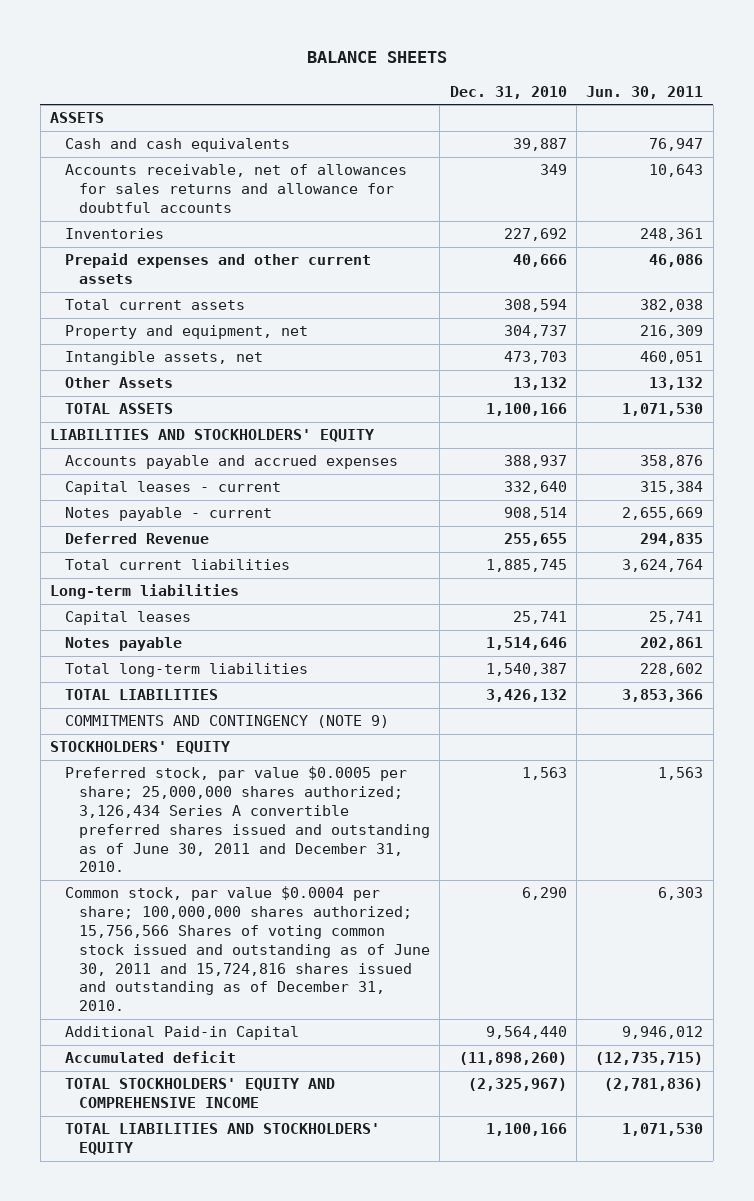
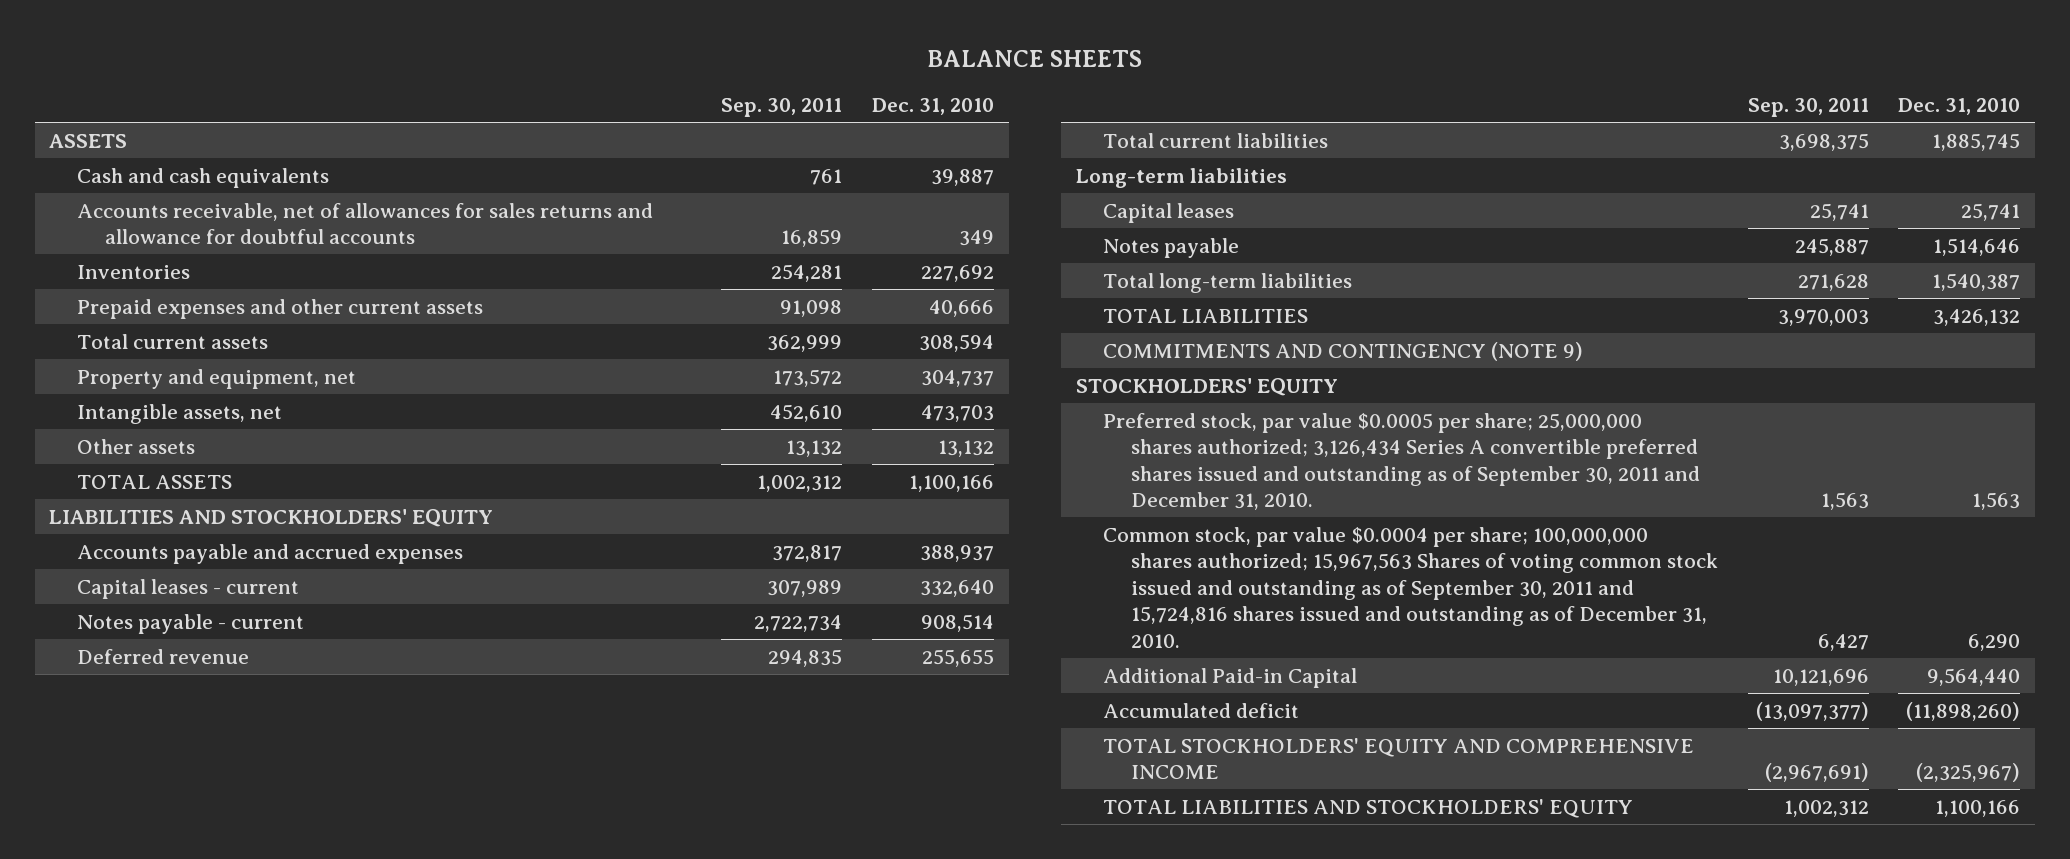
- | Dec. 31, 2010 | Jun. 30, 2011
+ | Sep. 30, 2011 | Dec. 31, 2010
- Other Assets | 13,132 | 13,132
+ Other assets | 13,132 | 13,132
- Deferred Revenue | 255,655 | 294,835
+ Deferred revenue | 294,835 | 255,655
- Preferred stock, par value $0.0005 per share; 25,000,000 shares authorized; 3,126,434 Series A convertible preferred shares issued and outstanding as of June 30, 2011 and December 31, 2010. | 1,563 | 1,563
- Common stock, par value $0.0004 per share; 100,000,000 shares authorized; 15,756,566 Shares of voting common stock issued and outstanding as of June 30, 2011 and 15,724,816 shares issued and outstanding as of December 31, 2010. | 6,290 | 6,303
+ Preferred stock, par value $0.0005 per share; 25,000,000 shares authorized; 3,126,434 Series A convertible preferred shares issued and outstanding as of September 30, 2011 and December 31, 2010. | 1,563 | 1,563
+ Common stock, par value $0.0004 per share; 100,000,000 shares authorized; 15,967,563 Shares of voting common stock issued and outstanding as of September 30, 2011 and 15,724,816 shares issued and outstanding as of December 31, 2010. | 6,427 | 6,290

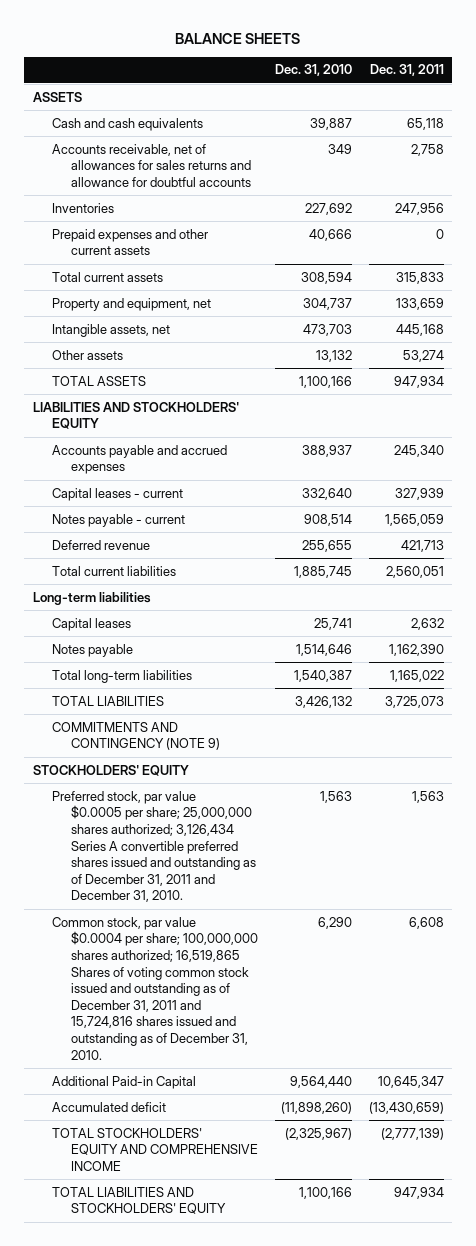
- | Sep. 30, 2011 | Dec. 31, 2010
+ | Dec. 31, 2010 | Dec. 31, 2011
- Preferred stock, par value $0.0005 per share; 25,000,000 shares authorized; 3,126,434 Series A convertible preferred shares issued and outstanding as of September 30, 2011 and December 31, 2010. | 1,563 | 1,563
- Common stock, par value $0.0004 per share; 100,000,000 shares authorized; 15,967,563 Shares of voting common stock issued and outstanding as of September 30, 2011 and 15,724,816 shares issued and outstanding as of December 31, 2010. | 6,427 | 6,290
+ Preferred stock, par value $0.0005 per share; 25,000,000 shares authorized; 3,126,434 Series A convertible preferred shares issued and outstanding as of December 31, 2011 and December 31, 2010. | 1,563 | 1,563
+ Common stock, par value $0.0004 per share; 100,000,000 shares authorized; 16,519,865 Shares of voting common stock issued and outstanding as of December 31, 2011 and 15,724,816 shares issued and outstanding as of December 31, 2010. | 6,290 | 6,608

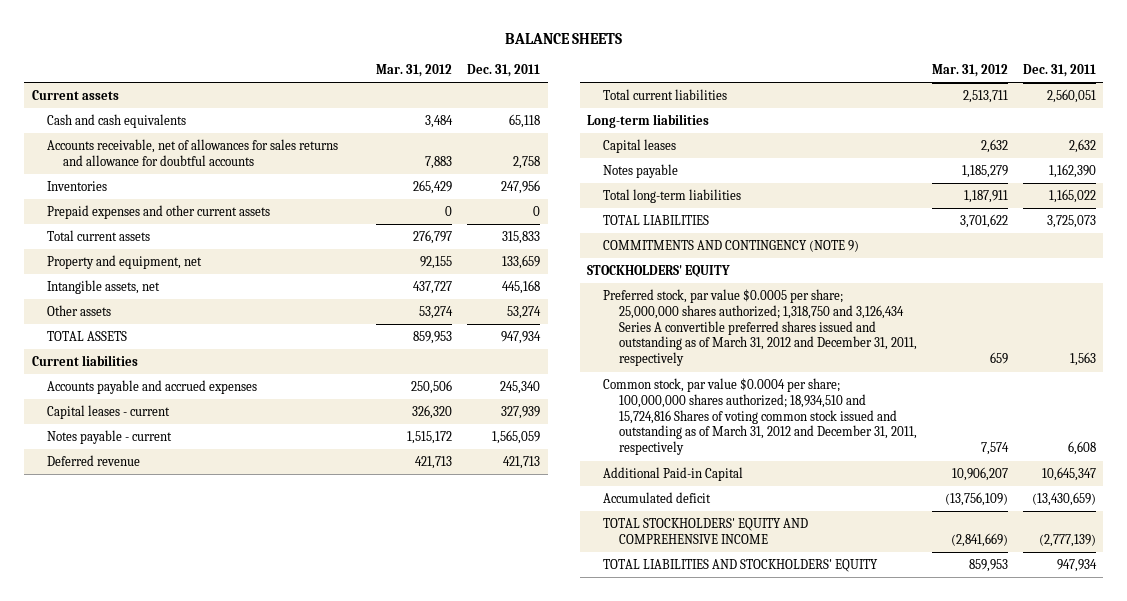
- | Dec. 31, 2010 | Dec. 31, 2011
+ | Mar. 31, 2012 | Dec. 31, 2011
- ASSETS
+ Current assets
- LIABILITIES AND STOCKHOLDERS' EQUITY
+ Current liabilities
- Preferred stock, par value $0.0005 per share; 25,000,000 shares authorized; 3,126,434 Series A convertible preferred shares issued and outstanding as of December 31, 2011 and December 31, 2010. | 1,563 | 1,563
- Common stock, par value $0.0004 per share; 100,000,000 shares authorized; 16,519,865 Shares of voting common stock issued and outstanding as of December 31, 2011 and 15,724,816 shares issued and outstanding as of December 31, 2010. | 6,290 | 6,608
+ Preferred stock, par value $0.0005 per share; 25,000,000 shares authorized; 1,318,750 and 3,126,434 Series A convertible preferred shares issued and outstanding as of March 31, 2012 and December 31, 2011, respectively | 659 | 1,563
+ Common stock, par value $0.0004 per share; 100,000,000 shares authorized; 18,934,510 and 15,724,816 Shares of voting common stock issued and outstanding as of March 31, 2012 and December 31, 2011, respectively | 7,574 | 6,608

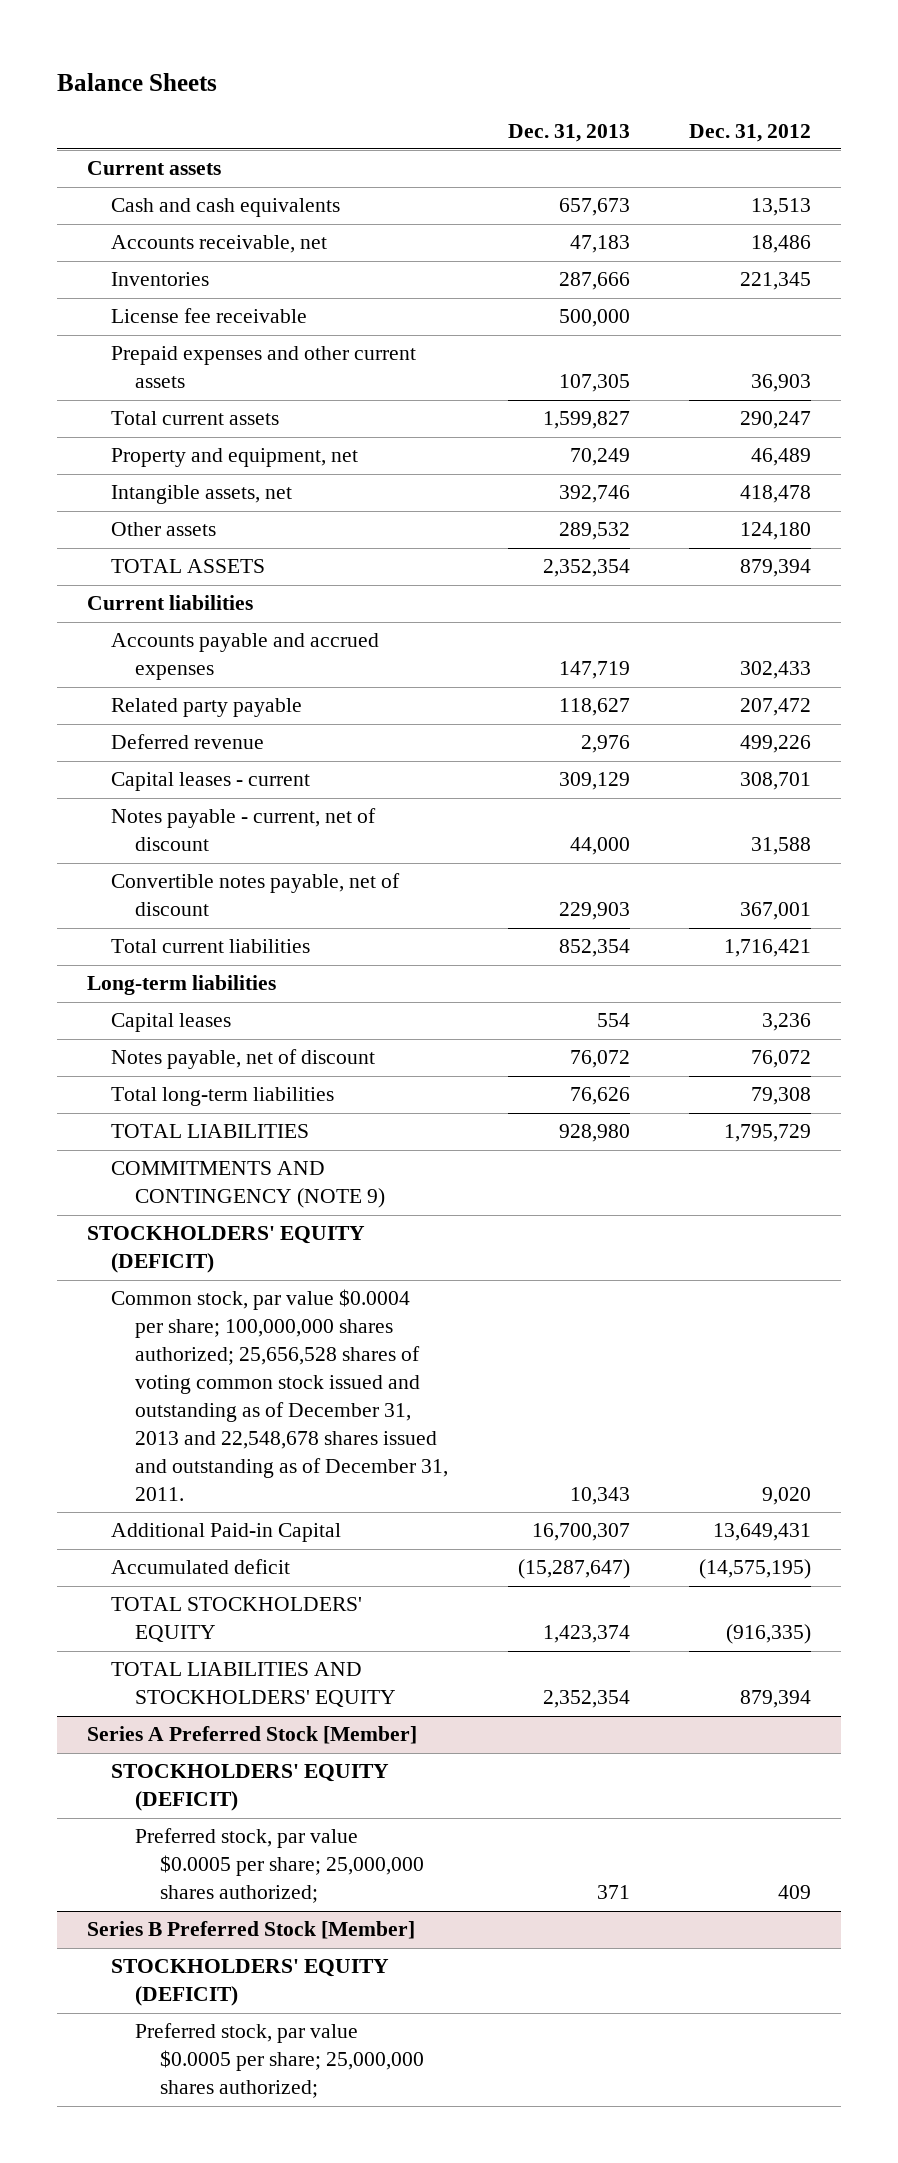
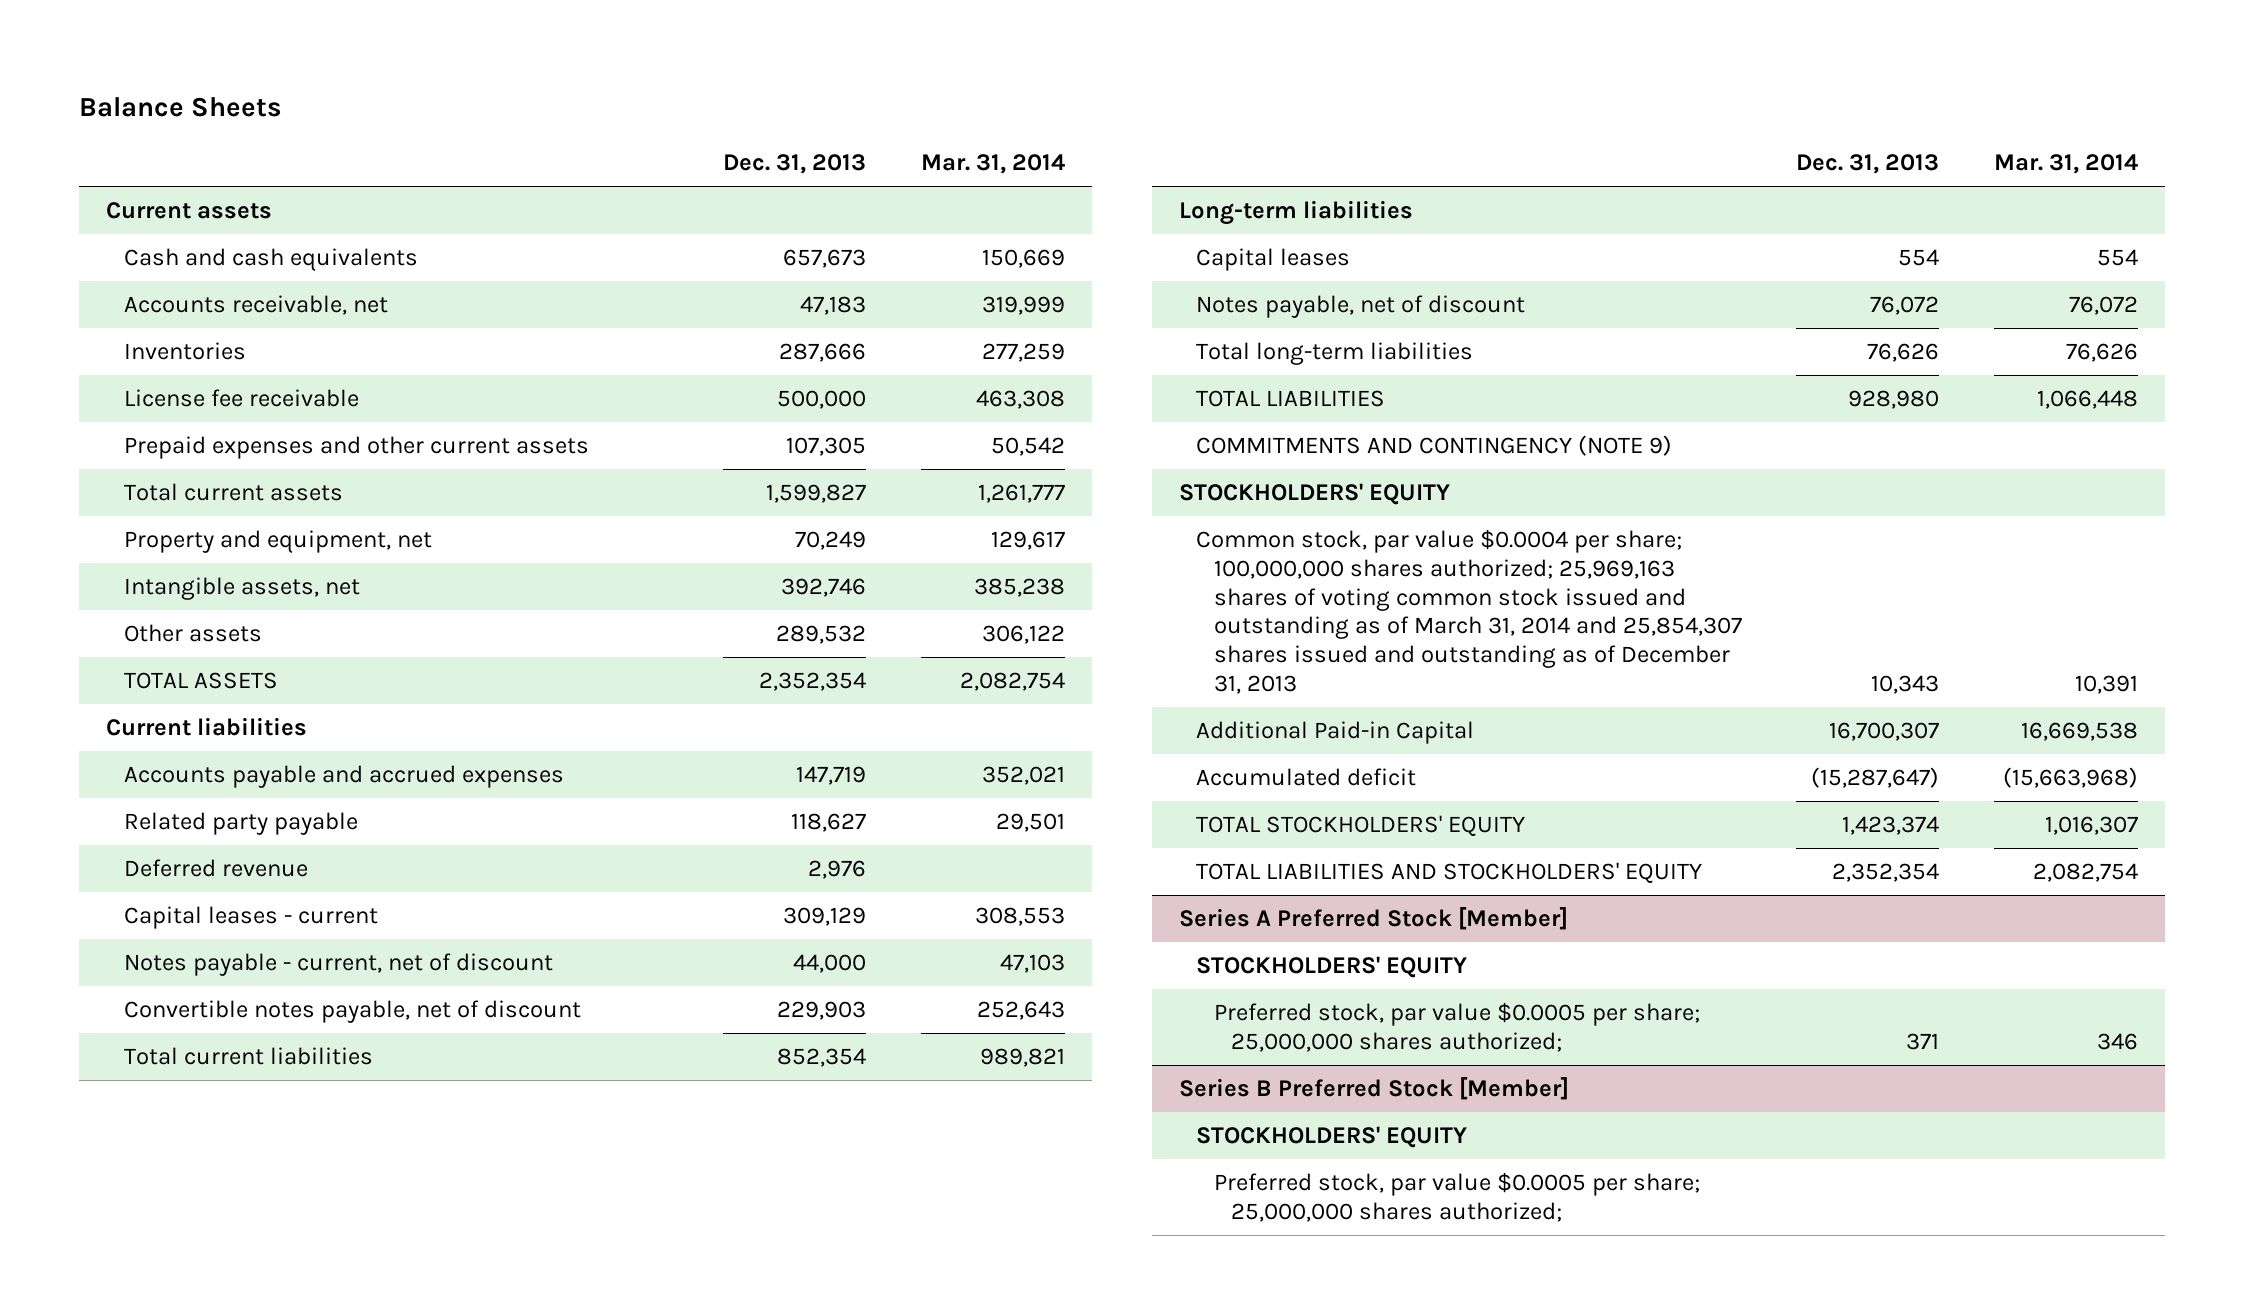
- | Dec. 31, 2013 | Dec. 31, 2012
+ | Dec. 31, 2013 | Mar. 31, 2014
- STOCKHOLDERS' EQUITY (DEFICIT)
- Common stock, par value $0.0004 per share; 100,000,000 shares authorized; 25,656,528 shares of voting common stock issued and outstanding as of December 31, 2013 and 22,548,678 shares issued and outstanding as of December 31, 2011. | 10,343 | 9,020
+ STOCKHOLDERS' EQUITY
+ Common stock, par value $0.0004 per share; 100,000,000 shares authorized; 25,969,163 shares of voting common stock issued and outstanding as of March 31, 2014 and 25,854,307 shares issued and outstanding as of December 31, 2013 | 10,343 | 10,391
@ Series A Preferred Stock [Member]
- STOCKHOLDERS' EQUITY (DEFICIT)
+ STOCKHOLDERS' EQUITY
@ Series B Preferred Stock [Member]
- STOCKHOLDERS' EQUITY (DEFICIT)
+ STOCKHOLDERS' EQUITY

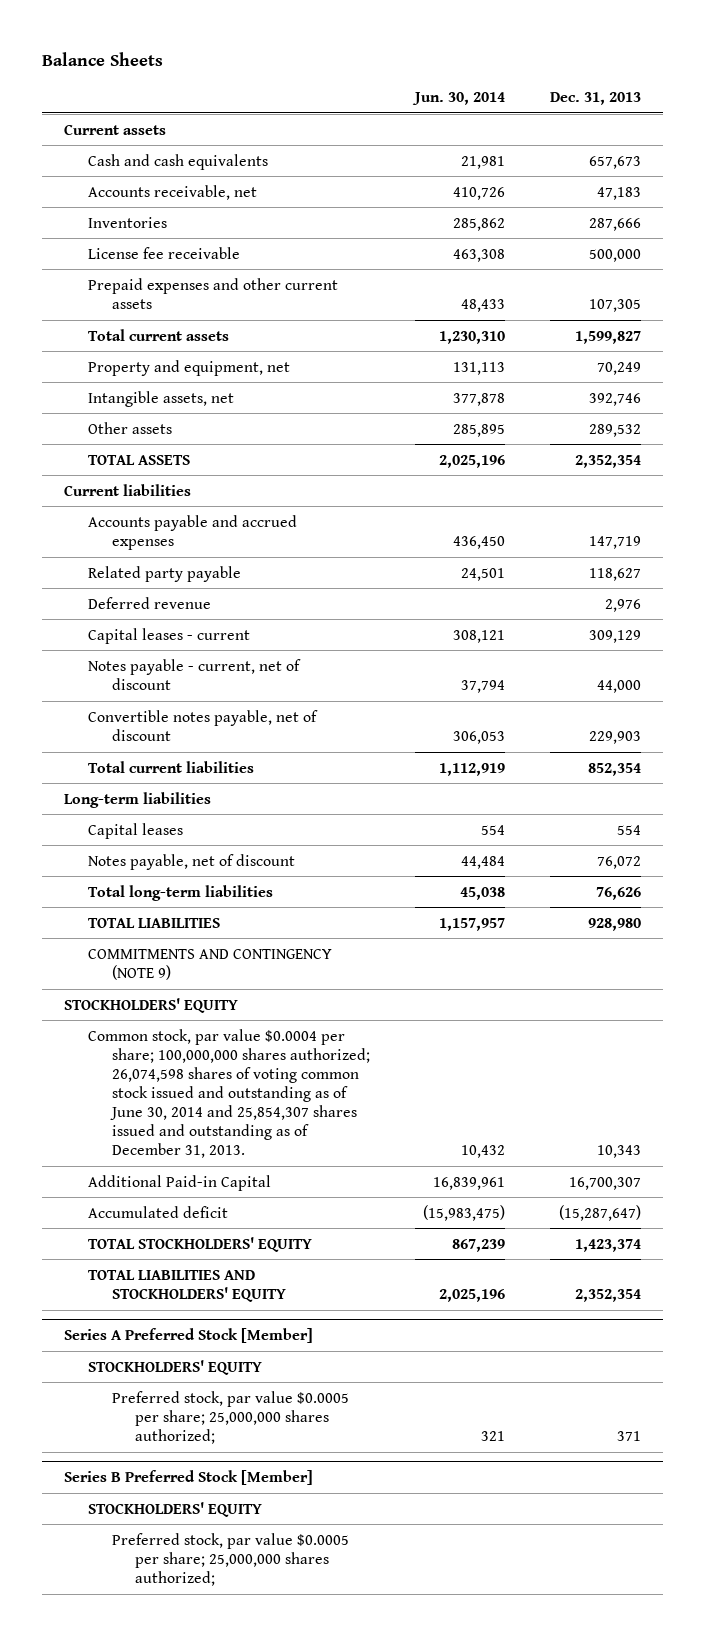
- | Dec. 31, 2013 | Mar. 31, 2014
+ | Jun. 30, 2014 | Dec. 31, 2013
- Common stock, par value $0.0004 per share; 100,000,000 shares authorized; 25,969,163 shares of voting common stock issued and outstanding as of March 31, 2014 and 25,854,307 shares issued and outstanding as of December 31, 2013 | 10,343 | 10,391
+ Common stock, par value $0.0004 per share; 100,000,000 shares authorized; 26,074,598 shares of voting common stock issued and outstanding as of June 30, 2014 and 25,854,307 shares issued and outstanding as of December 31, 2013. | 10,432 | 10,343

